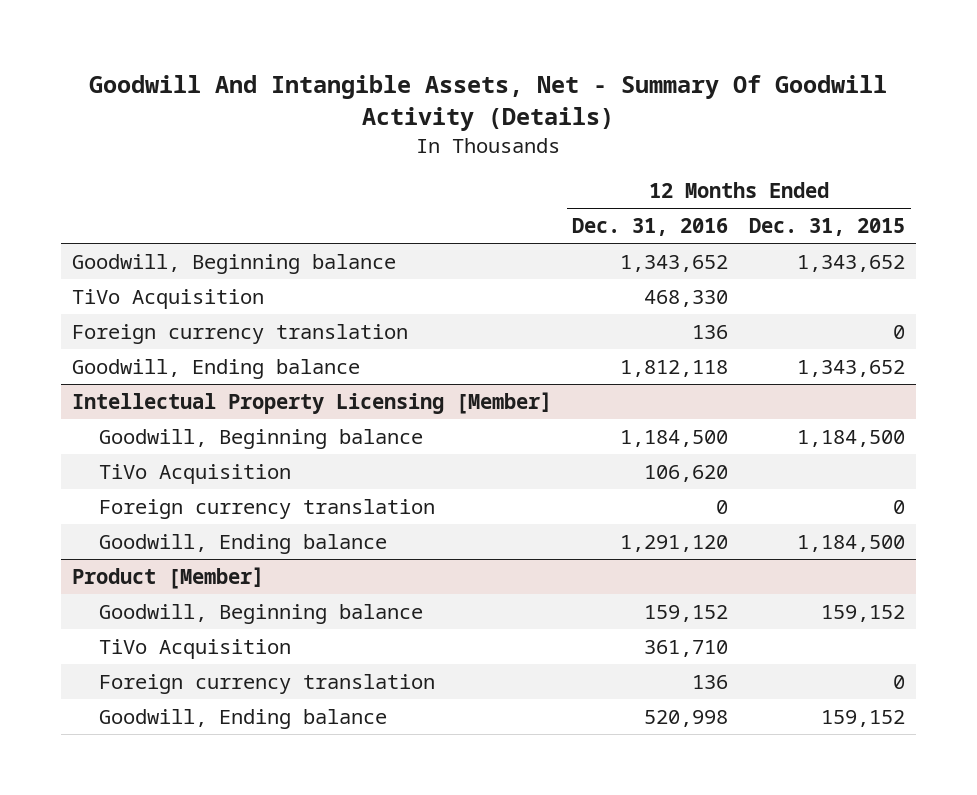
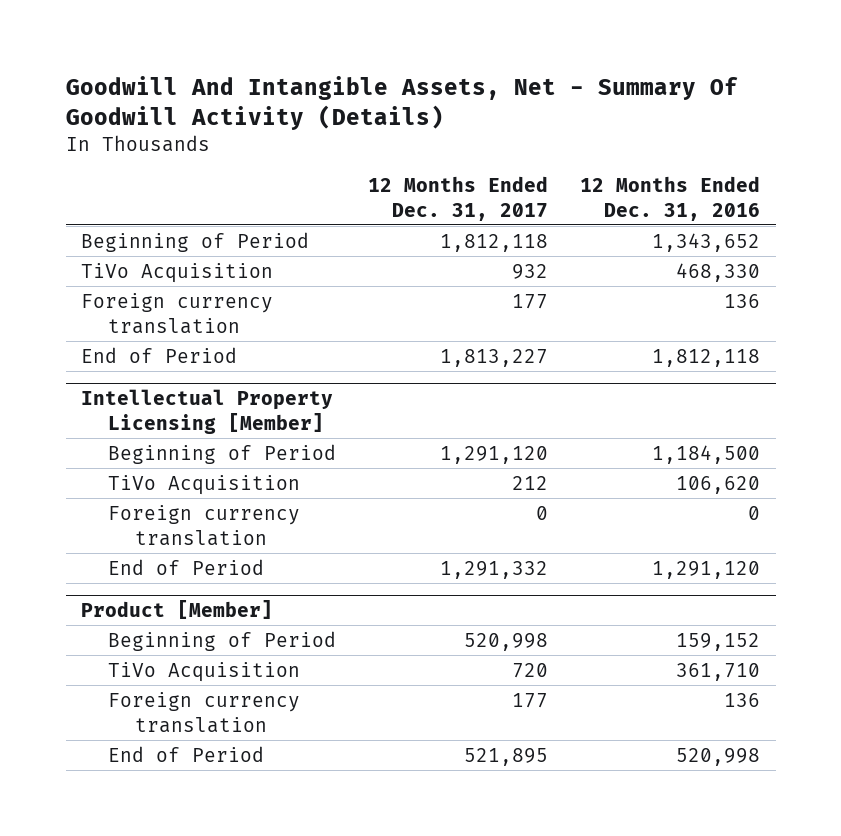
- | 12 Months Ended Dec. 31, 2016 | 12 Months Ended Dec. 31, 2015
+ | 12 Months Ended Dec. 31, 2017 | 12 Months Ended Dec. 31, 2016
- Goodwill, Beginning balance | 1,343,652 | 1,343,652
+ Beginning of Period | 1,812,118 | 1,343,652
- Goodwill, Ending balance | 1,812,118 | 1,343,652
+ End of Period | 1,813,227 | 1,812,118
@ Intellectual Property Licensing [Member]
- Goodwill, Beginning balance | 1,184,500 | 1,184,500
+ Beginning of Period | 1,291,120 | 1,184,500
- Goodwill, Ending balance | 1,291,120 | 1,184,500
+ End of Period | 1,291,332 | 1,291,120
@ Product [Member]
- Goodwill, Beginning balance | 159,152 | 159,152
+ Beginning of Period | 520,998 | 159,152
- Goodwill, Ending balance | 520,998 | 159,152
+ End of Period | 521,895 | 520,998

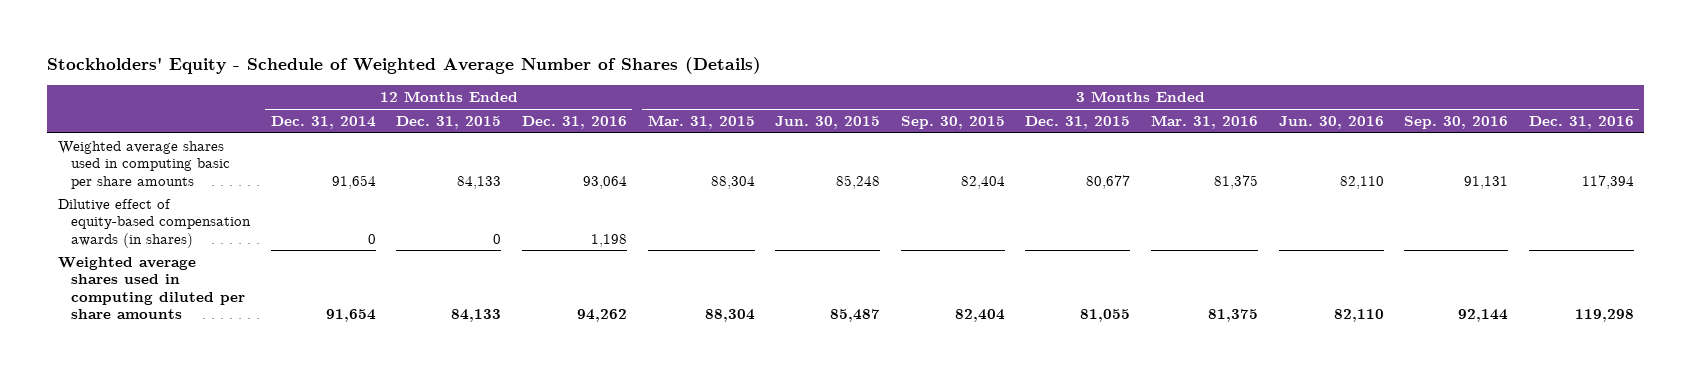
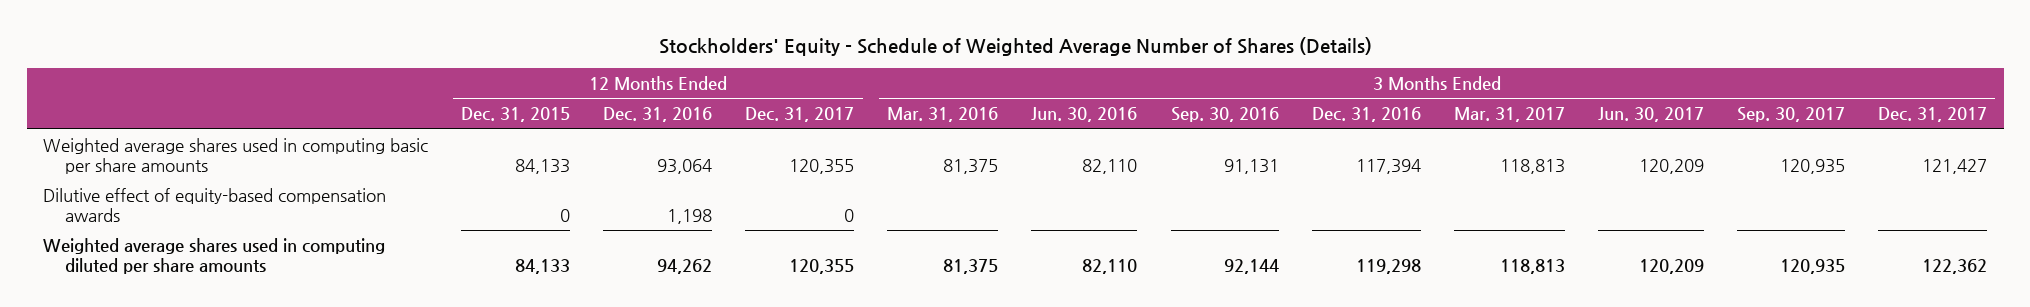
- | 12 Months Ended Dec. 31, 2014 | 12 Months Ended Dec. 31, 2015 | 12 Months Ended Dec. 31, 2016 | 3 Months Ended Mar. 31, 2015 | 3 Months Ended Jun. 30, 2015 | 3 Months Ended Sep. 30, 2015 | 3 Months Ended Dec. 31, 2015 | 3 Months Ended Mar. 31, 2016 | 3 Months Ended Jun. 30, 2016 | 3 Months Ended Sep. 30, 2016 | 3 Months Ended Dec. 31, 2016
+ | 12 Months Ended Dec. 31, 2015 | 12 Months Ended Dec. 31, 2016 | 12 Months Ended Dec. 31, 2017 | 3 Months Ended Mar. 31, 2016 | 3 Months Ended Jun. 30, 2016 | 3 Months Ended Sep. 30, 2016 | 3 Months Ended Dec. 31, 2016 | 3 Months Ended Mar. 31, 2017 | 3 Months Ended Jun. 30, 2017 | 3 Months Ended Sep. 30, 2017 | 3 Months Ended Dec. 31, 2017
- Dilutive effect of equity-based compensation awards (in shares) | 0 | 0 | 1,198 | | | | | | | |
+ Dilutive effect of equity-based compensation awards | 0 | 1,198 | 0 | | | | | | | |

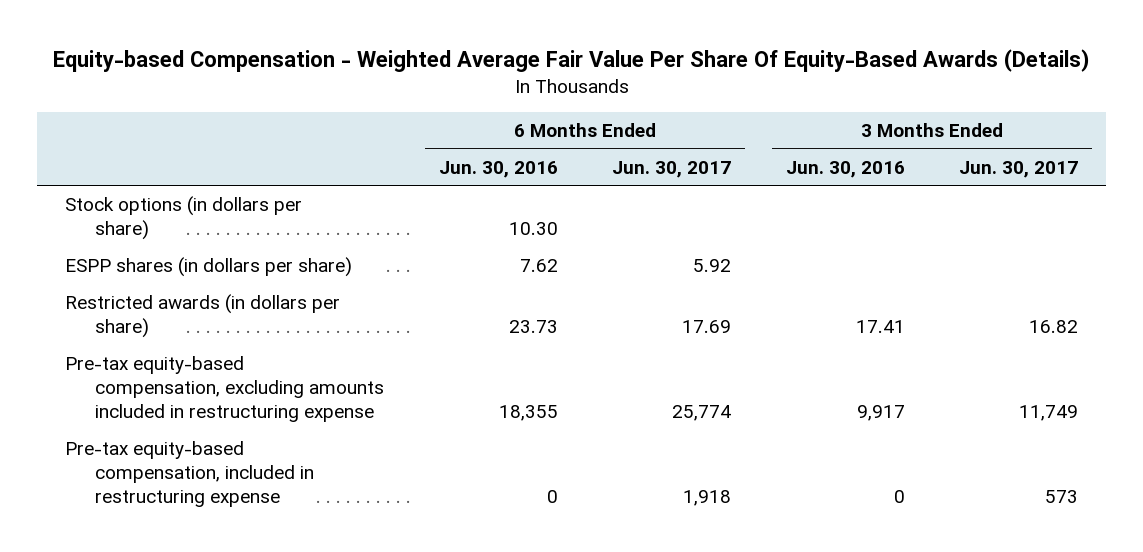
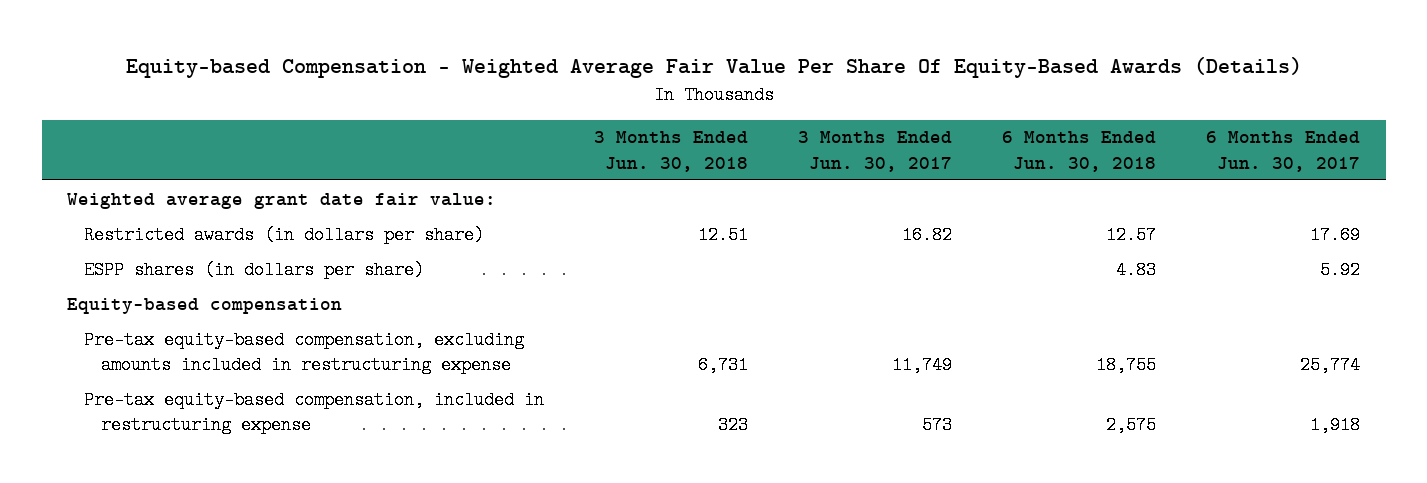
- | 6 Months Ended Jun. 30, 2016 | 6 Months Ended Jun. 30, 2017 | 3 Months Ended Jun. 30, 2016 | 3 Months Ended Jun. 30, 2017
+ | 3 Months Ended Jun. 30, 2018 | 3 Months Ended Jun. 30, 2017 | 6 Months Ended Jun. 30, 2018 | 6 Months Ended Jun. 30, 2017
- Stock options (in dollars per share) | 10.30 | | |
+ Weighted average grant date fair value:
moved down: ESPP shares (in dollars per share) | | | 4.83 | 5.92
+ Equity-based compensation

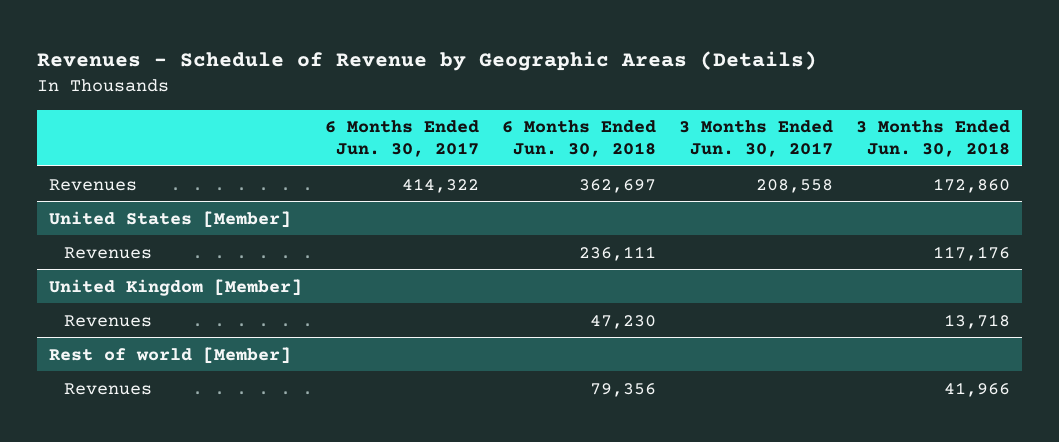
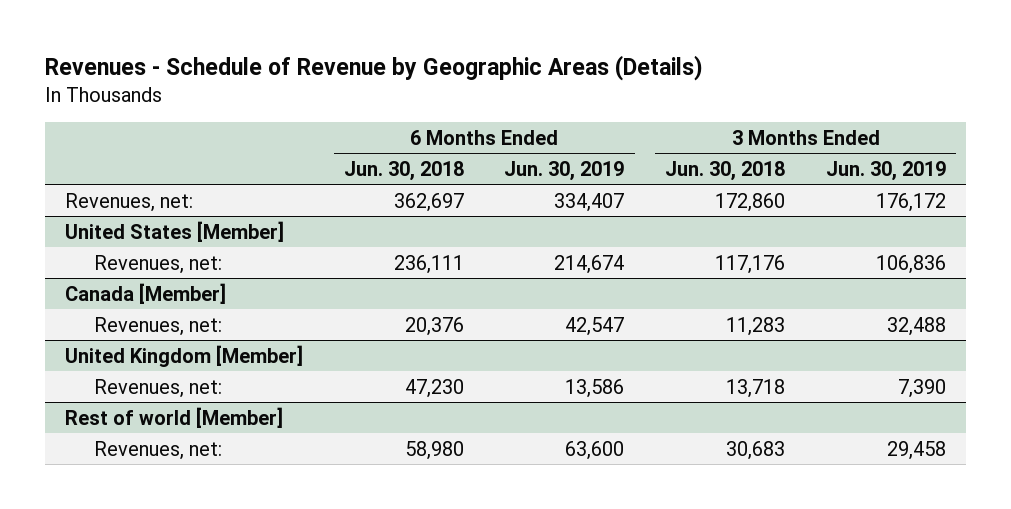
- | 6 Months Ended Jun. 30, 2017 | 6 Months Ended Jun. 30, 2018 | 3 Months Ended Jun. 30, 2017 | 3 Months Ended Jun. 30, 2018
+ | 6 Months Ended Jun. 30, 2018 | 6 Months Ended Jun. 30, 2019 | 3 Months Ended Jun. 30, 2018 | 3 Months Ended Jun. 30, 2019
- Revenues | 414,322 | 362,697 | 208,558 | 172,860
+ Revenues, net: | 362,697 | 334,407 | 172,860 | 176,172
@ United States [Member]
- Revenues | | 236,111 | | 117,176
+ Revenues, net: | 236,111 | 214,674 | 117,176 | 106,836
+ Canada [Member]
+ Revenues, net: | 20,376 | 42,547 | 11,283 | 32,488
@ United Kingdom [Member]
- Revenues | | 47,230 | | 13,718
+ Revenues, net: | 47,230 | 13,586 | 13,718 | 7,390
@ Rest of world [Member]
- Revenues | | 79,356 | | 41,966
+ Revenues, net: | 58,980 | 63,600 | 30,683 | 29,458

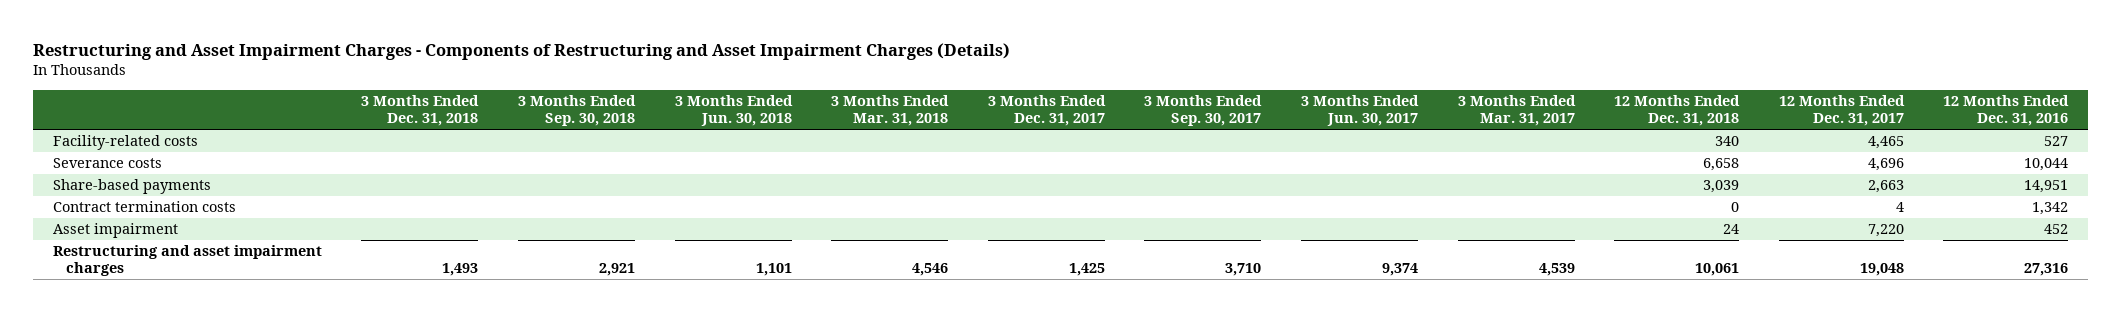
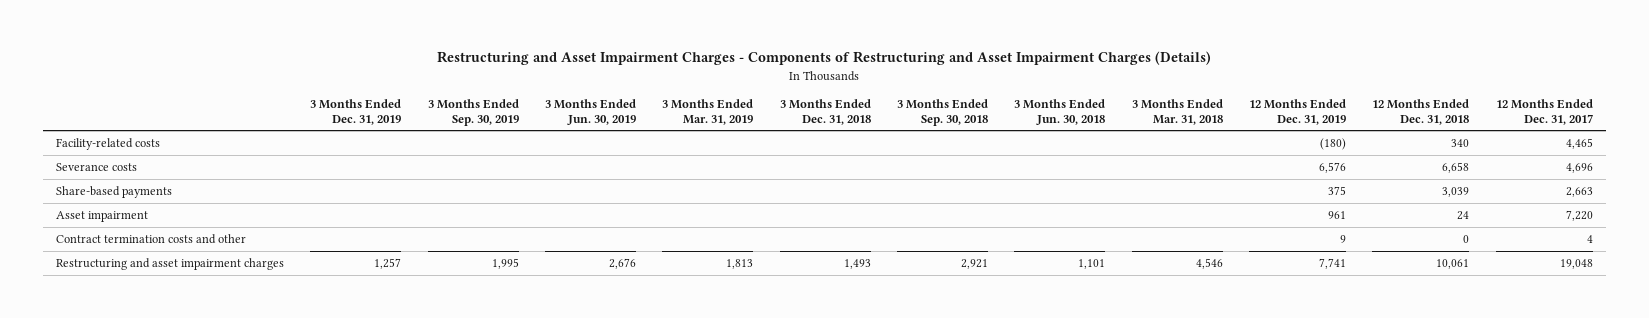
- | 3 Months Ended Dec. 31, 2018 | 3 Months Ended Sep. 30, 2018 | 3 Months Ended Jun. 30, 2018 | 3 Months Ended Mar. 31, 2018 | 3 Months Ended Dec. 31, 2017 | 3 Months Ended Sep. 30, 2017 | 3 Months Ended Jun. 30, 2017 | 3 Months Ended Mar. 31, 2017 | 12 Months Ended Dec. 31, 2018 | 12 Months Ended Dec. 31, 2017 | 12 Months Ended Dec. 31, 2016
+ | 3 Months Ended Dec. 31, 2019 | 3 Months Ended Sep. 30, 2019 | 3 Months Ended Jun. 30, 2019 | 3 Months Ended Mar. 31, 2019 | 3 Months Ended Dec. 31, 2018 | 3 Months Ended Sep. 30, 2018 | 3 Months Ended Jun. 30, 2018 | 3 Months Ended Mar. 31, 2018 | 12 Months Ended Dec. 31, 2019 | 12 Months Ended Dec. 31, 2018 | 12 Months Ended Dec. 31, 2017
- Contract termination costs | | | | | | | | | 0 | 4 | 1,342
+ Contract termination costs and other | | | | | | | | | 9 | 0 | 4

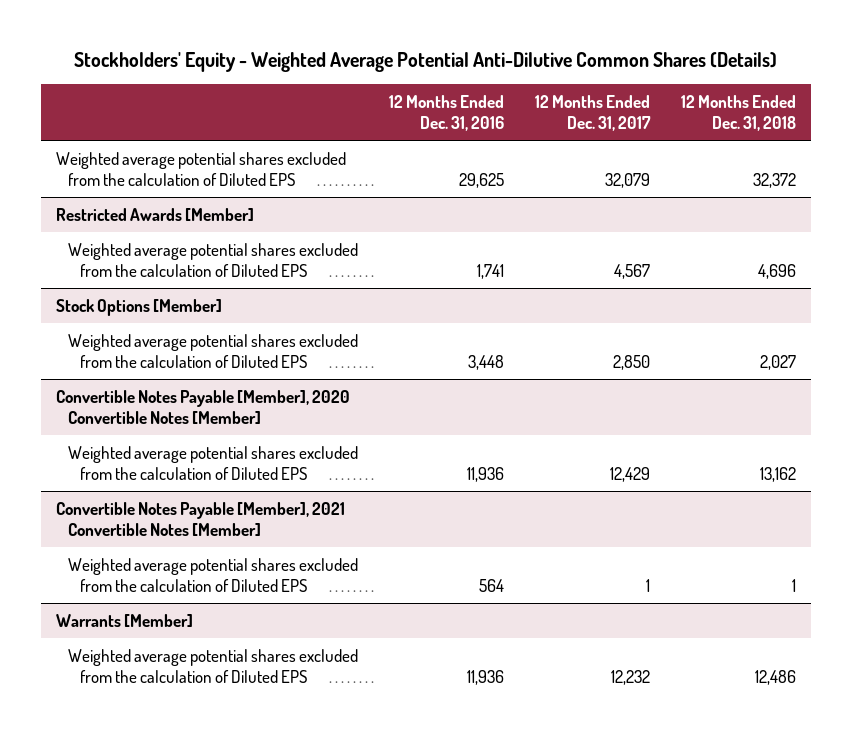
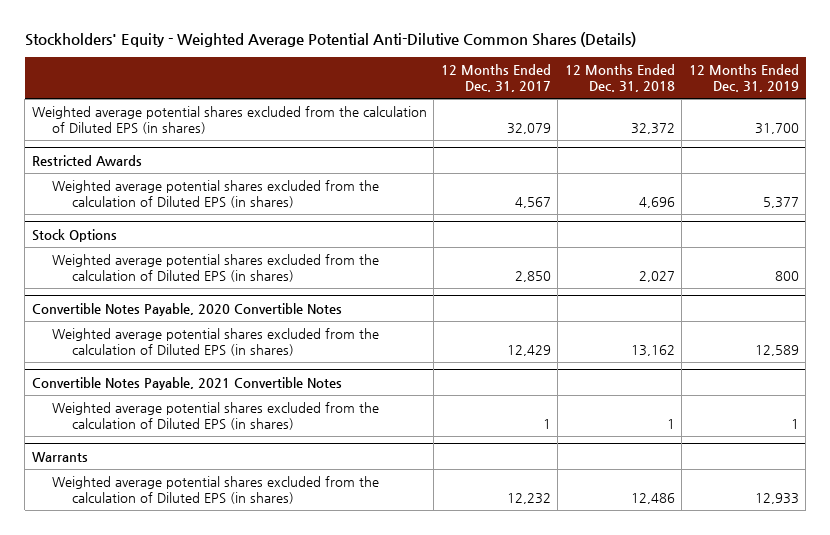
- | 12 Months Ended Dec. 31, 2016 | 12 Months Ended Dec. 31, 2017 | 12 Months Ended Dec. 31, 2018
+ | 12 Months Ended Dec. 31, 2017 | 12 Months Ended Dec. 31, 2018 | 12 Months Ended Dec. 31, 2019
- Weighted average potential shares excluded from the calculation of Diluted EPS | 29,625 | 32,079 | 32,372
- Restricted Awards [Member]
- Weighted average potential shares excluded from the calculation of Diluted EPS | 1,741 | 4,567 | 4,696
- Stock Options [Member]
- Weighted average potential shares excluded from the calculation of Diluted EPS | 3,448 | 2,850 | 2,027
- Convertible Notes Payable [Member], 2020 Convertible Notes [Member]
- Weighted average potential shares excluded from the calculation of Diluted EPS | 11,936 | 12,429 | 13,162
- Convertible Notes Payable [Member], 2021 Convertible Notes [Member]
- Weighted average potential shares excluded from the calculation of Diluted EPS | 564 | 1 | 1
- Warrants [Member]
- Weighted average potential shares excluded from the calculation of Diluted EPS | 11,936 | 12,232 | 12,486
+ Weighted average potential shares excluded from the calculation of Diluted EPS (in shares) | 32,079 | 32,372 | 31,700
+ Restricted Awards
+ Weighted average potential shares excluded from the calculation of Diluted EPS (in shares) | 4,567 | 4,696 | 5,377
+ Stock Options
+ Weighted average potential shares excluded from the calculation of Diluted EPS (in shares) | 2,850 | 2,027 | 800
+ Convertible Notes Payable, 2020 Convertible Notes
+ Weighted average potential shares excluded from the calculation of Diluted EPS (in shares) | 12,429 | 13,162 | 12,589
+ Convertible Notes Payable, 2021 Convertible Notes
+ Weighted average potential shares excluded from the calculation of Diluted EPS (in shares) | 1 | 1 | 1
+ Warrants
+ Weighted average potential shares excluded from the calculation of Diluted EPS (in shares) | 12,232 | 12,486 | 12,933

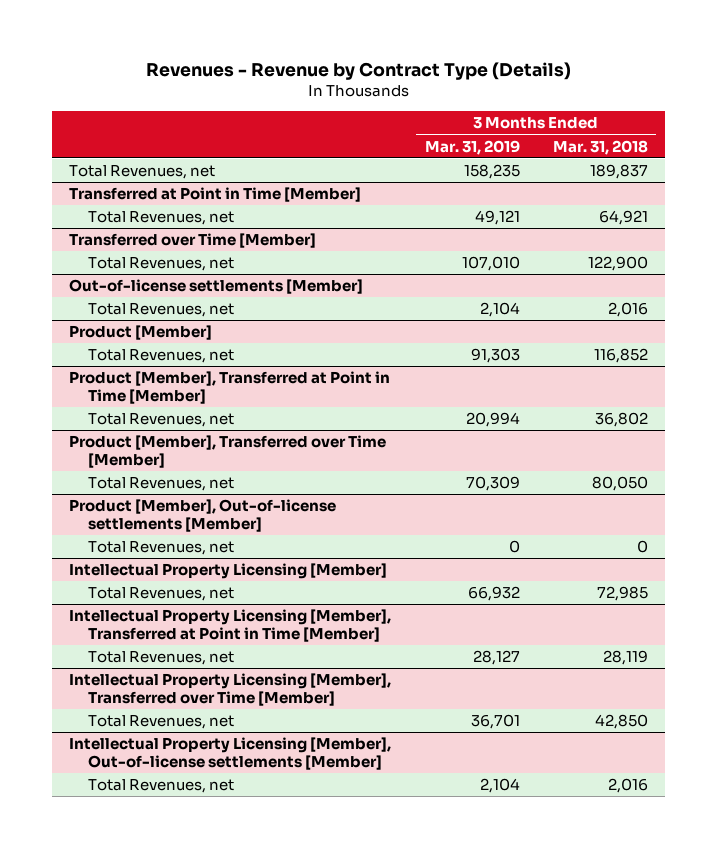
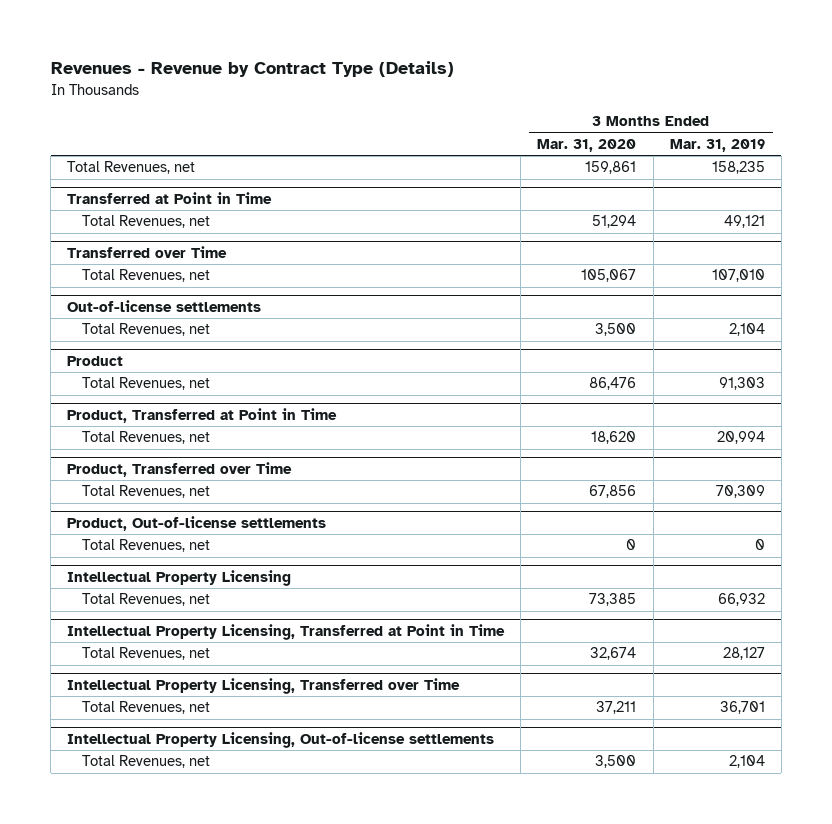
- | 3 Months Ended Mar. 31, 2019 | 3 Months Ended Mar. 31, 2018
+ | 3 Months Ended Mar. 31, 2020 | 3 Months Ended Mar. 31, 2019
- Transferred at Point in Time [Member]
+ Transferred at Point in Time
- Transferred over Time [Member]
+ Transferred over Time
- Out-of-license settlements [Member]
+ Out-of-license settlements
- Product [Member]
+ Product
- Product [Member], Transferred at Point in Time [Member]
+ Product, Transferred at Point in Time
- Product [Member], Transferred over Time [Member]
+ Product, Transferred over Time
- Product [Member], Out-of-license settlements [Member]
+ Product, Out-of-license settlements
- Intellectual Property Licensing [Member]
+ Intellectual Property Licensing
- Intellectual Property Licensing [Member], Transferred at Point in Time [Member]
+ Intellectual Property Licensing, Transferred at Point in Time
- Intellectual Property Licensing [Member], Transferred over Time [Member]
+ Intellectual Property Licensing, Transferred over Time
- Intellectual Property Licensing [Member], Out-of-license settlements [Member]
+ Intellectual Property Licensing, Out-of-license settlements

